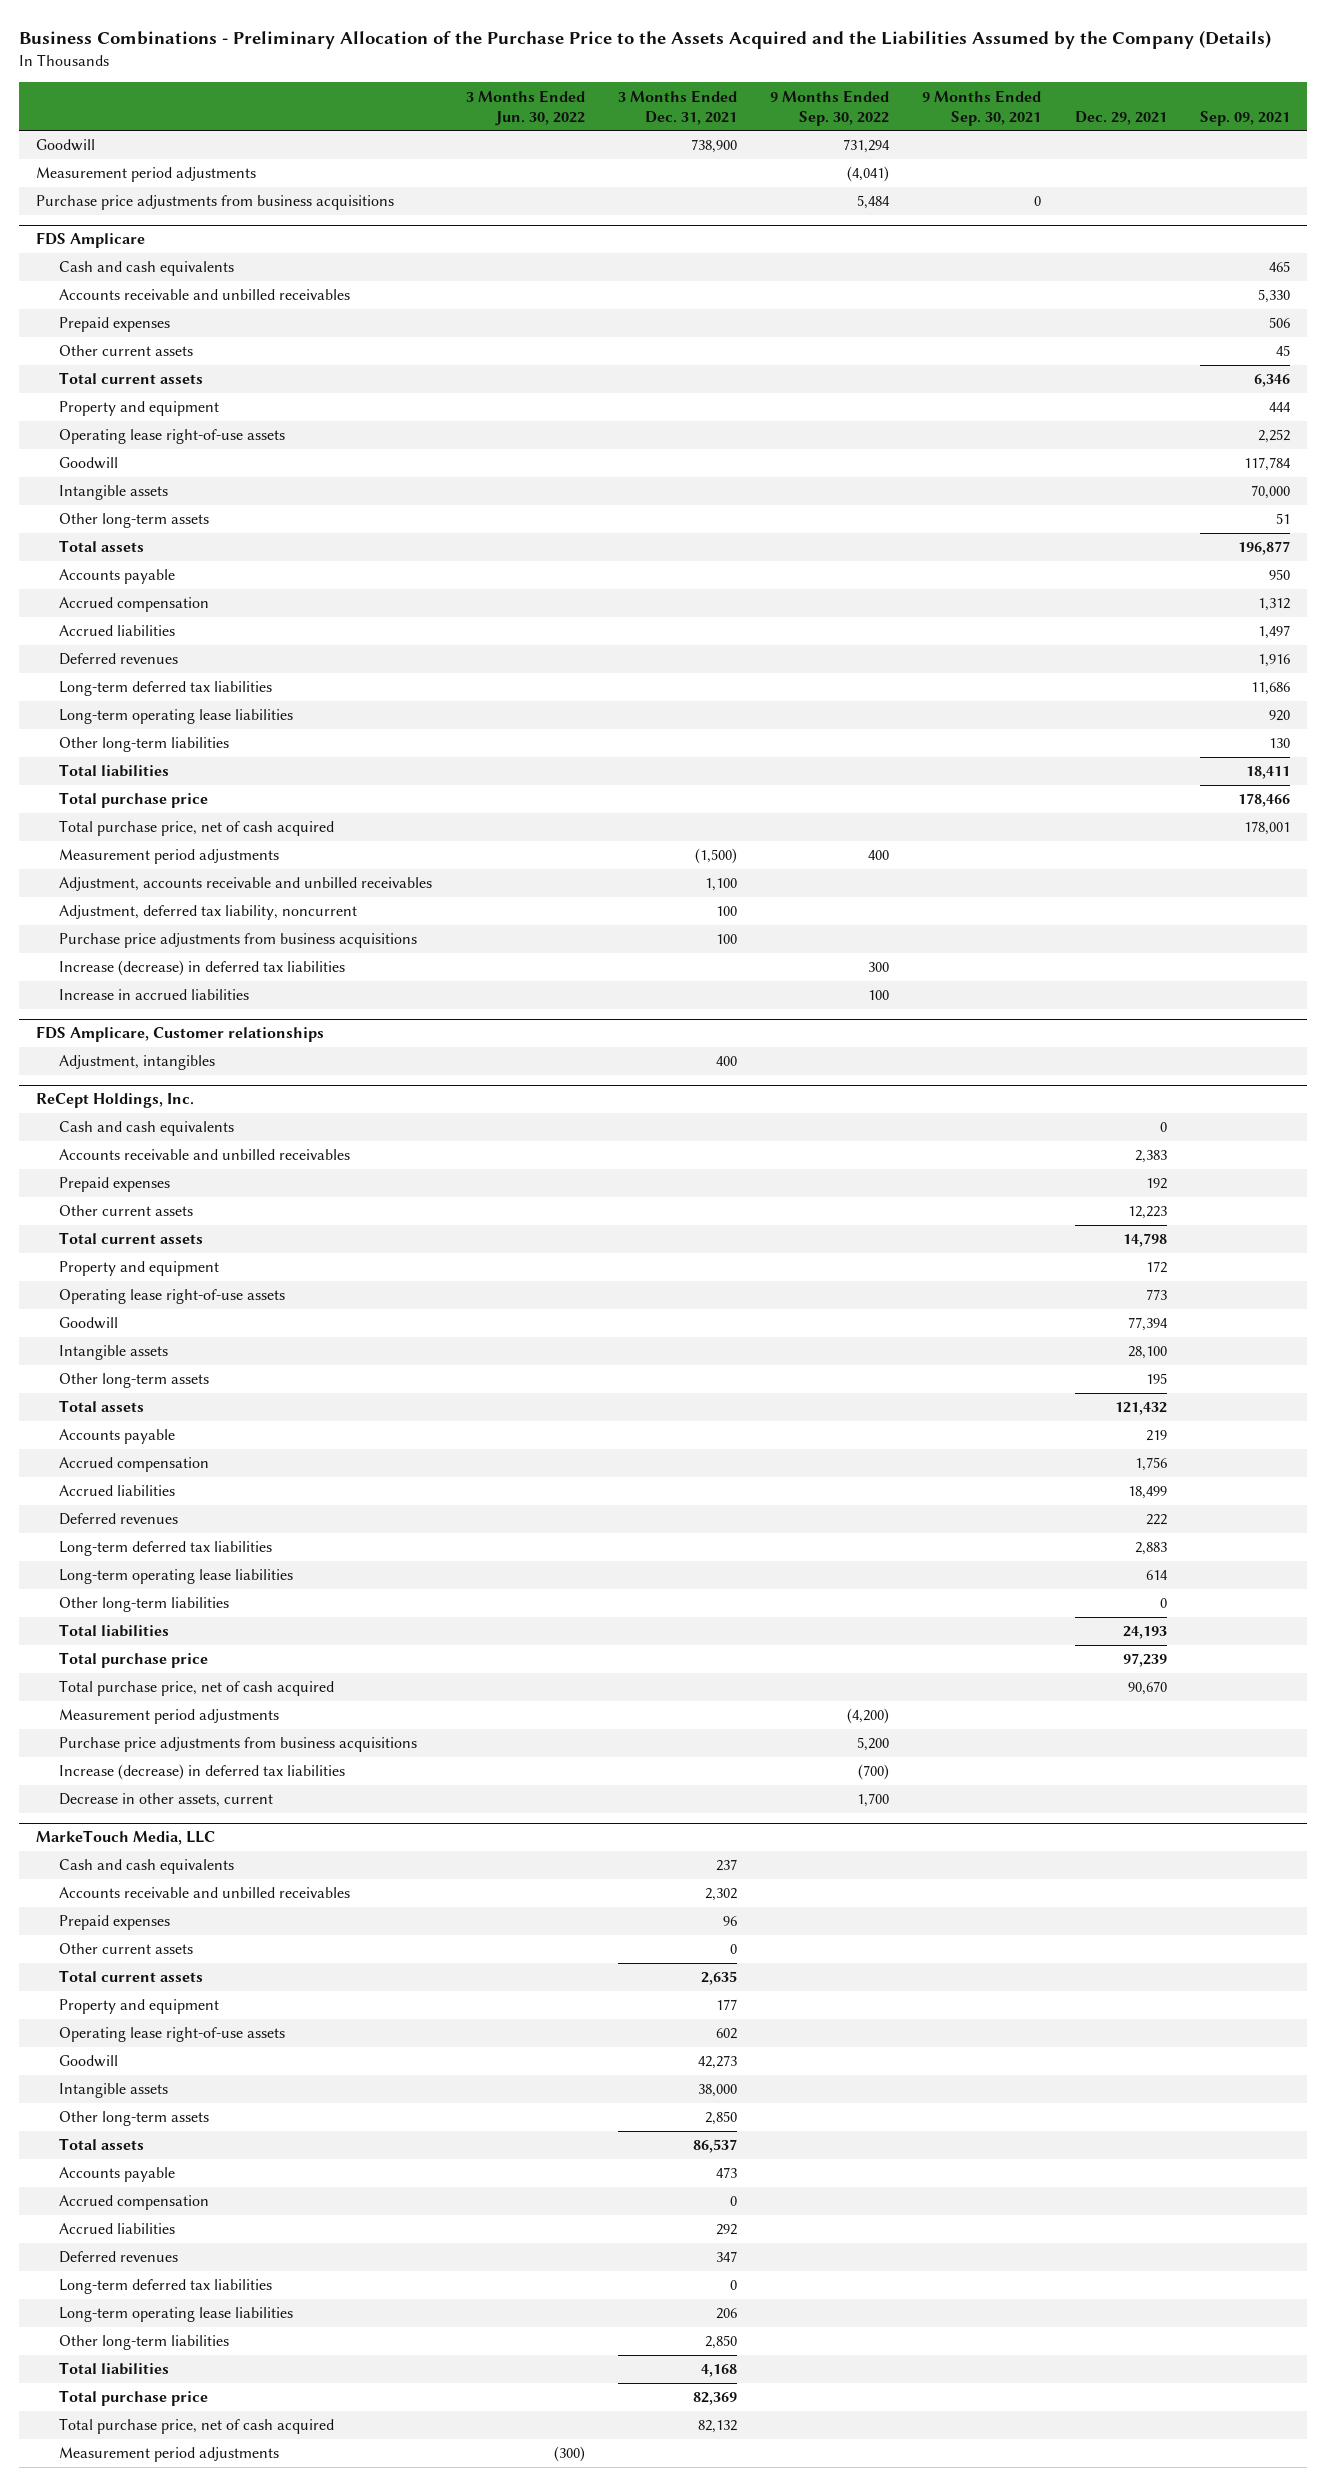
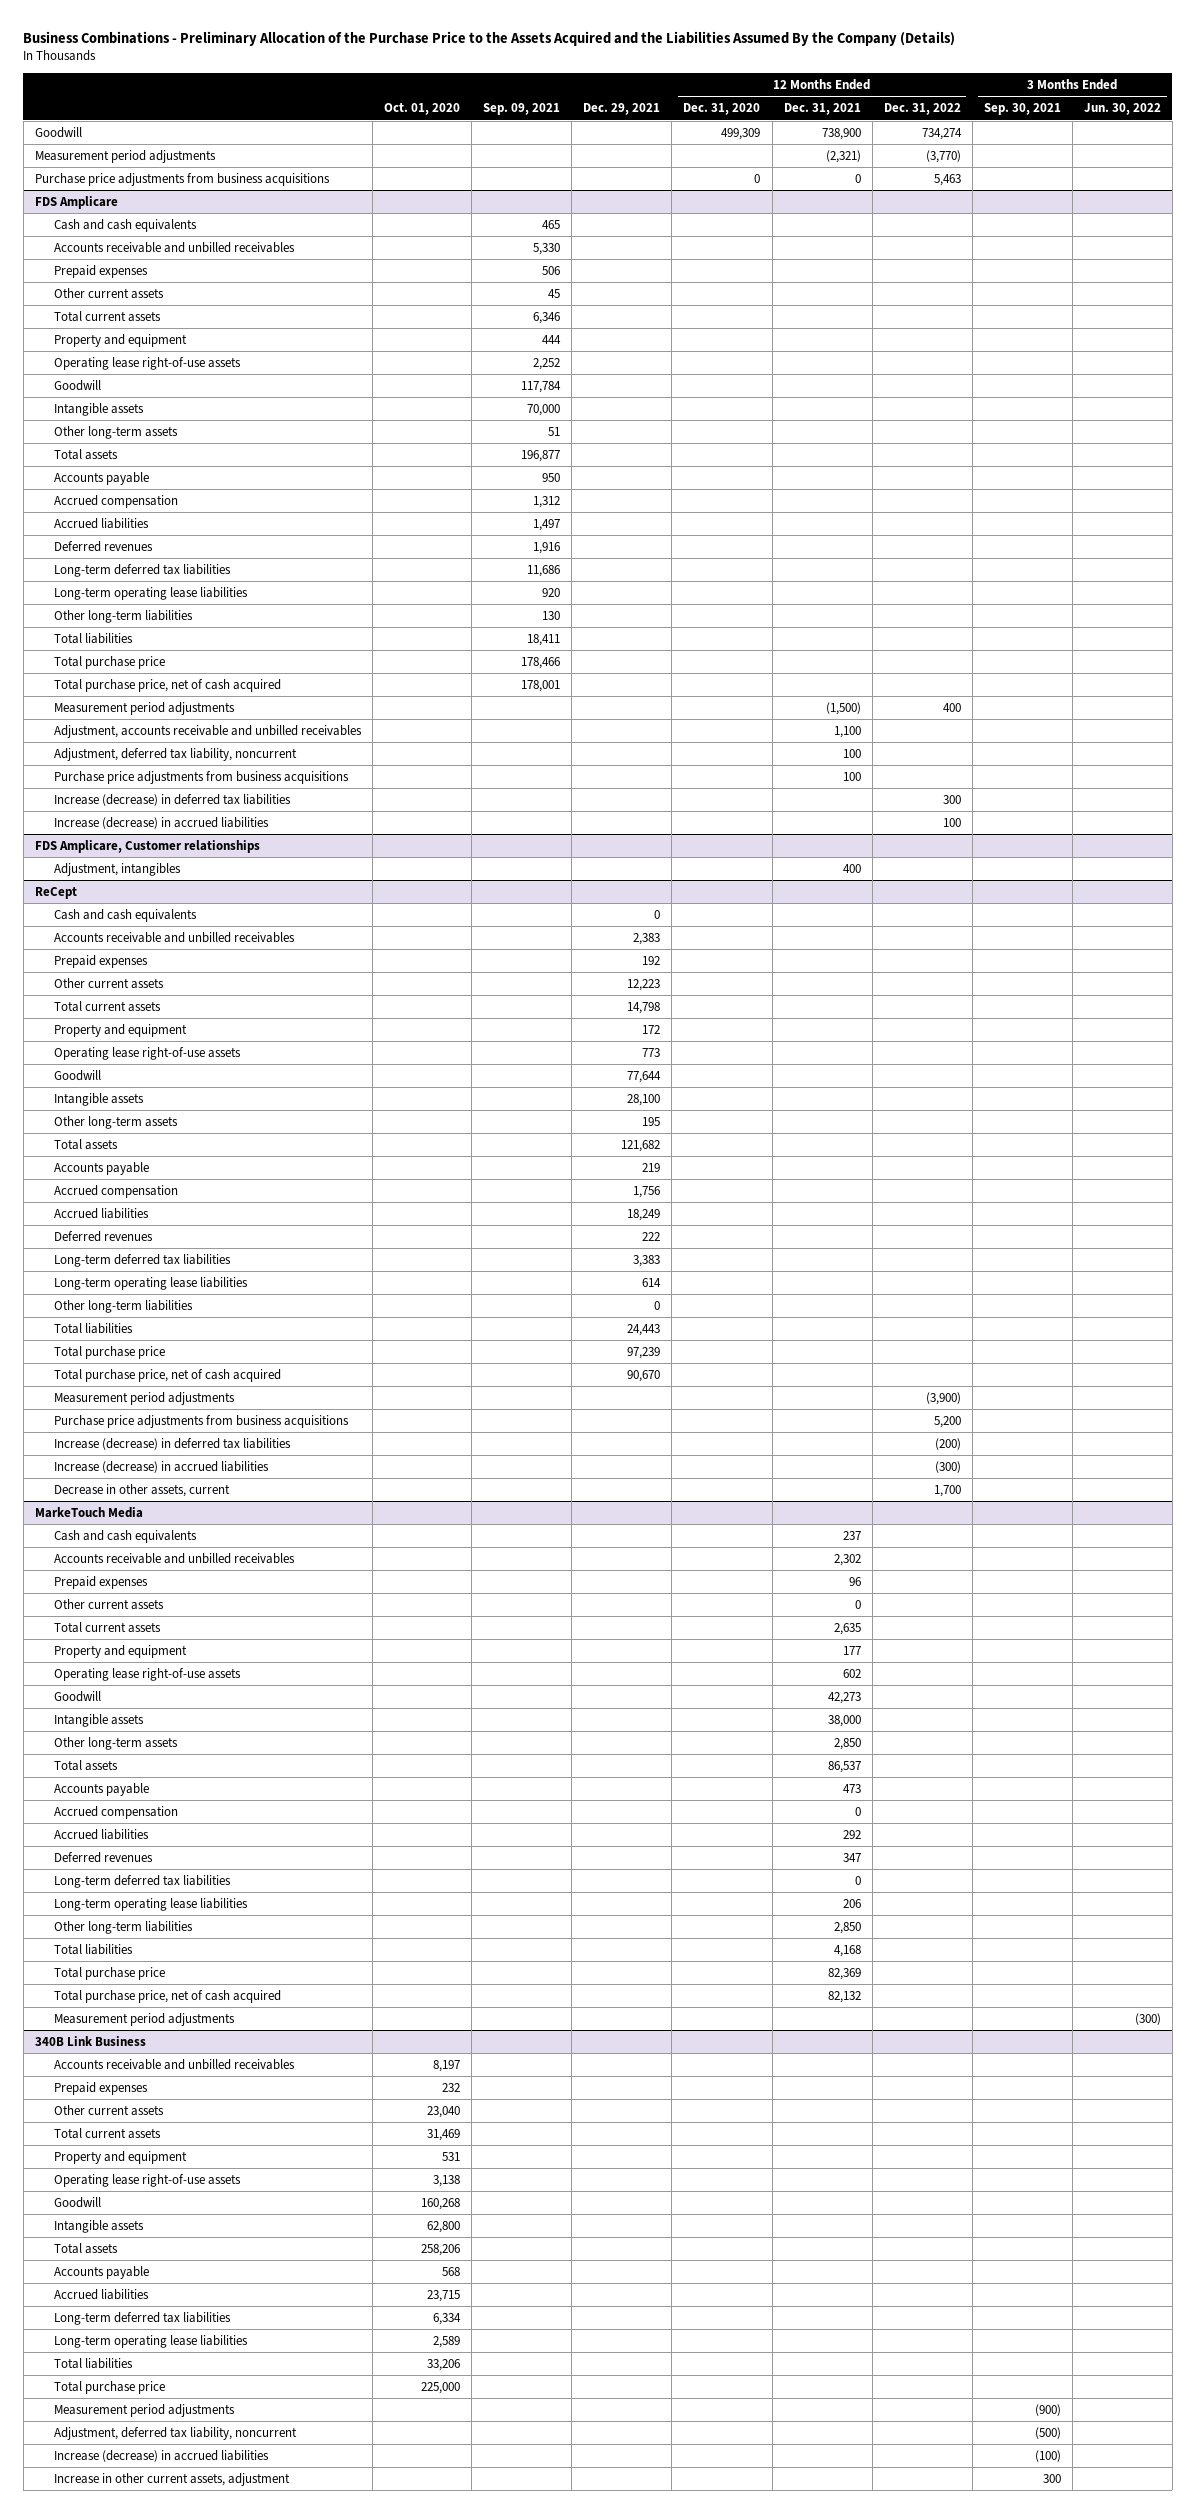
- Business Combinations - Preliminary Allocation of the Purchase Price to the Assets Acquired and the Liabilities Assumed by the Company (Details)
+ Business Combinations - Preliminary Allocation of the Purchase Price to the Assets Acquired and the Liabilities Assumed By the Company (Details)
- | 3 Months Ended Jun. 30, 2022 | 3 Months Ended Dec. 31, 2021 | 9 Months Ended Sep. 30, 2022 | 9 Months Ended Sep. 30, 2021 | Dec. 29, 2021 | Sep. 09, 2021
+ | Oct. 01, 2020 | Sep. 09, 2021 | Dec. 29, 2021 | 12 Months Ended Dec. 31, 2020 | 12 Months Ended Dec. 31, 2021 | 12 Months Ended Dec. 31, 2022 | 3 Months Ended Sep. 30, 2021 | 3 Months Ended Jun. 30, 2022
@ FDS Amplicare
- Increase in accrued liabilities | | | 100 | | |
+ Increase (decrease) in accrued liabilities | | | | | | 100 | |
- ReCept Holdings, Inc.
+ ReCept
- Goodwill | | | | | 77,394 |
+ Goodwill | | | 77,644 | | | | |
- Total assets | | | | | 121,432 |
+ Total assets | | | 121,682 | | | | |
- Accrued liabilities | | | | | 18,499 |
+ Accrued liabilities | | | 18,249 | | | | |
- Long-term deferred tax liabilities | | | | | 2,883 |
+ Long-term deferred tax liabilities | | | 3,383 | | | | |
- Total liabilities | | | | | 24,193 |
+ Total liabilities | | | 24,443 | | | | |
+ Increase (decrease) in accrued liabilities | | | | | | (300) | |
- MarkeTouch Media, LLC
+ MarkeTouch Media
+ 340B Link Business
+ Accounts receivable and unbilled receivables | 8,197 | | | | | | |
+ Prepaid expenses | 232 | | | | | | |
+ Other current assets | 23,040 | | | | | | |
+ Total current assets | 31,469 | | | | | | |
+ Property and equipment | 531 | | | | | | |
+ Operating lease right-of-use assets | 3,138 | | | | | | |
+ Goodwill | 160,268 | | | | | | |
+ Intangible assets | 62,800 | | | | | | |
+ Total assets | 258,206 | | | | | | |
+ Accounts payable | 568 | | | | | | |
+ Accrued liabilities | 23,715 | | | | | | |
+ Long-term deferred tax liabilities | 6,334 | | | | | | |
+ Long-term operating lease liabilities | 2,589 | | | | | | |
+ Total liabilities | 33,206 | | | | | | |
+ Total purchase price | 225,000 | | | | | | |
+ Measurement period adjustments | | | | | | | (900) |
+ Adjustment, deferred tax liability, noncurrent | | | | | | | (500) |
+ Increase (decrease) in accrued liabilities | | | | | | | (100) |
+ Increase in other current assets, adjustment | | | | | | | 300 |

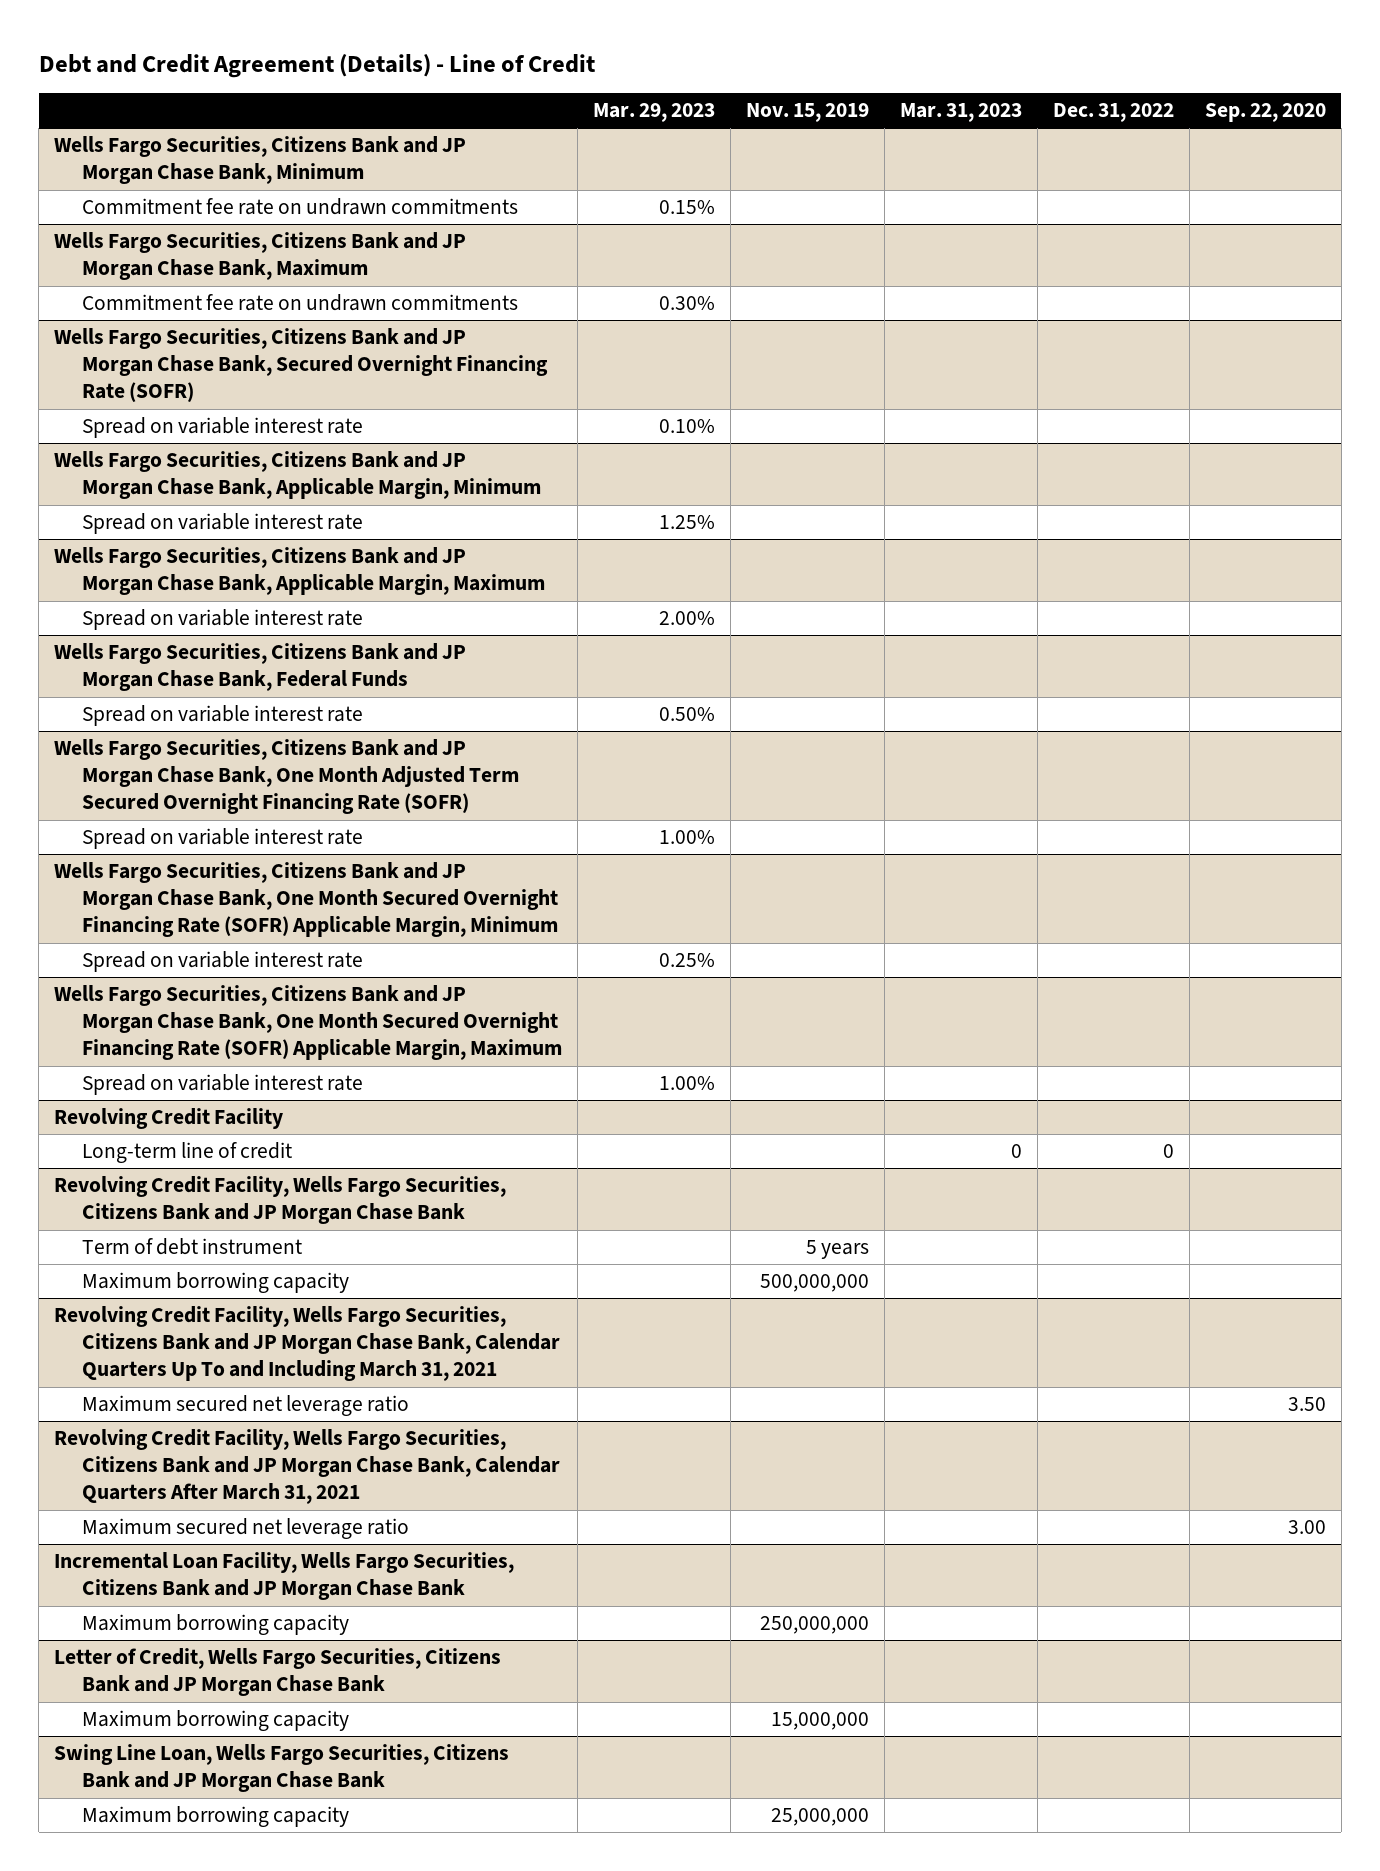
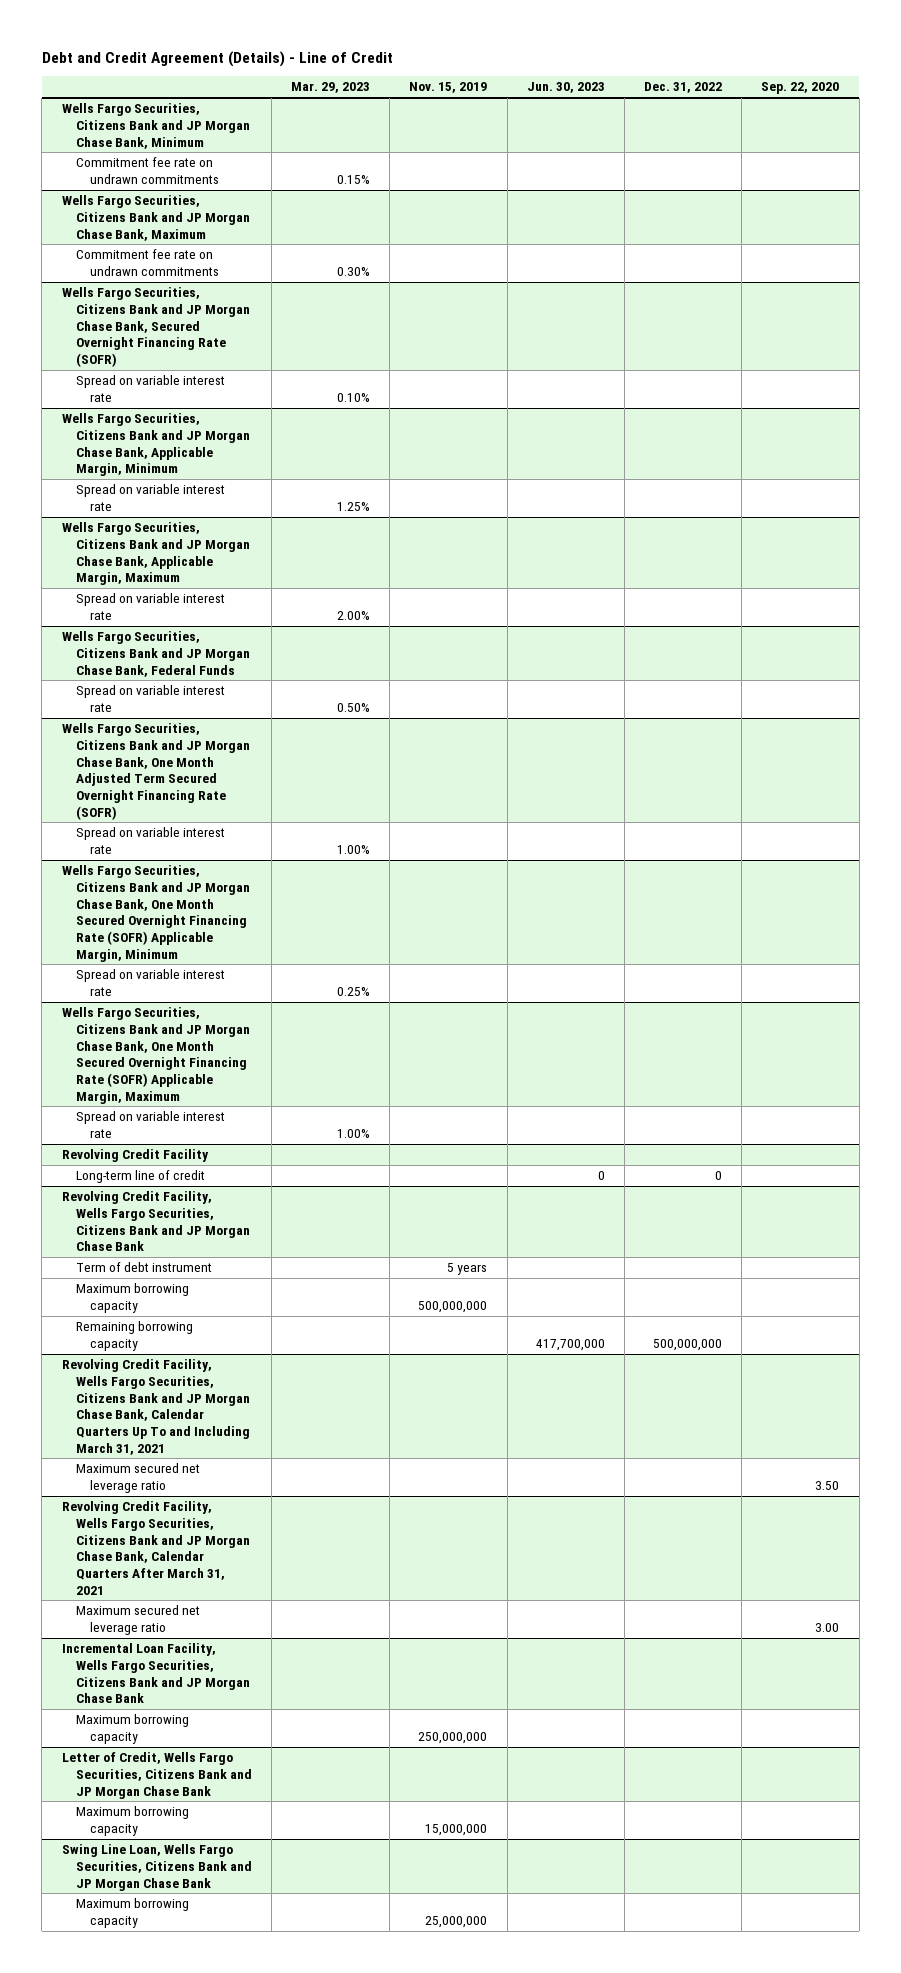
- | Mar. 29, 2023 | Nov. 15, 2019 | Mar. 31, 2023 | Dec. 31, 2022 | Sep. 22, 2020
+ | Mar. 29, 2023 | Nov. 15, 2019 | Jun. 30, 2023 | Dec. 31, 2022 | Sep. 22, 2020
@ Revolving Credit Facility, Wells Fargo Securities, Citizens Bank and JP Morgan Chase Bank
+ Remaining borrowing capacity | | | 417,700,000 | 500,000,000 |

